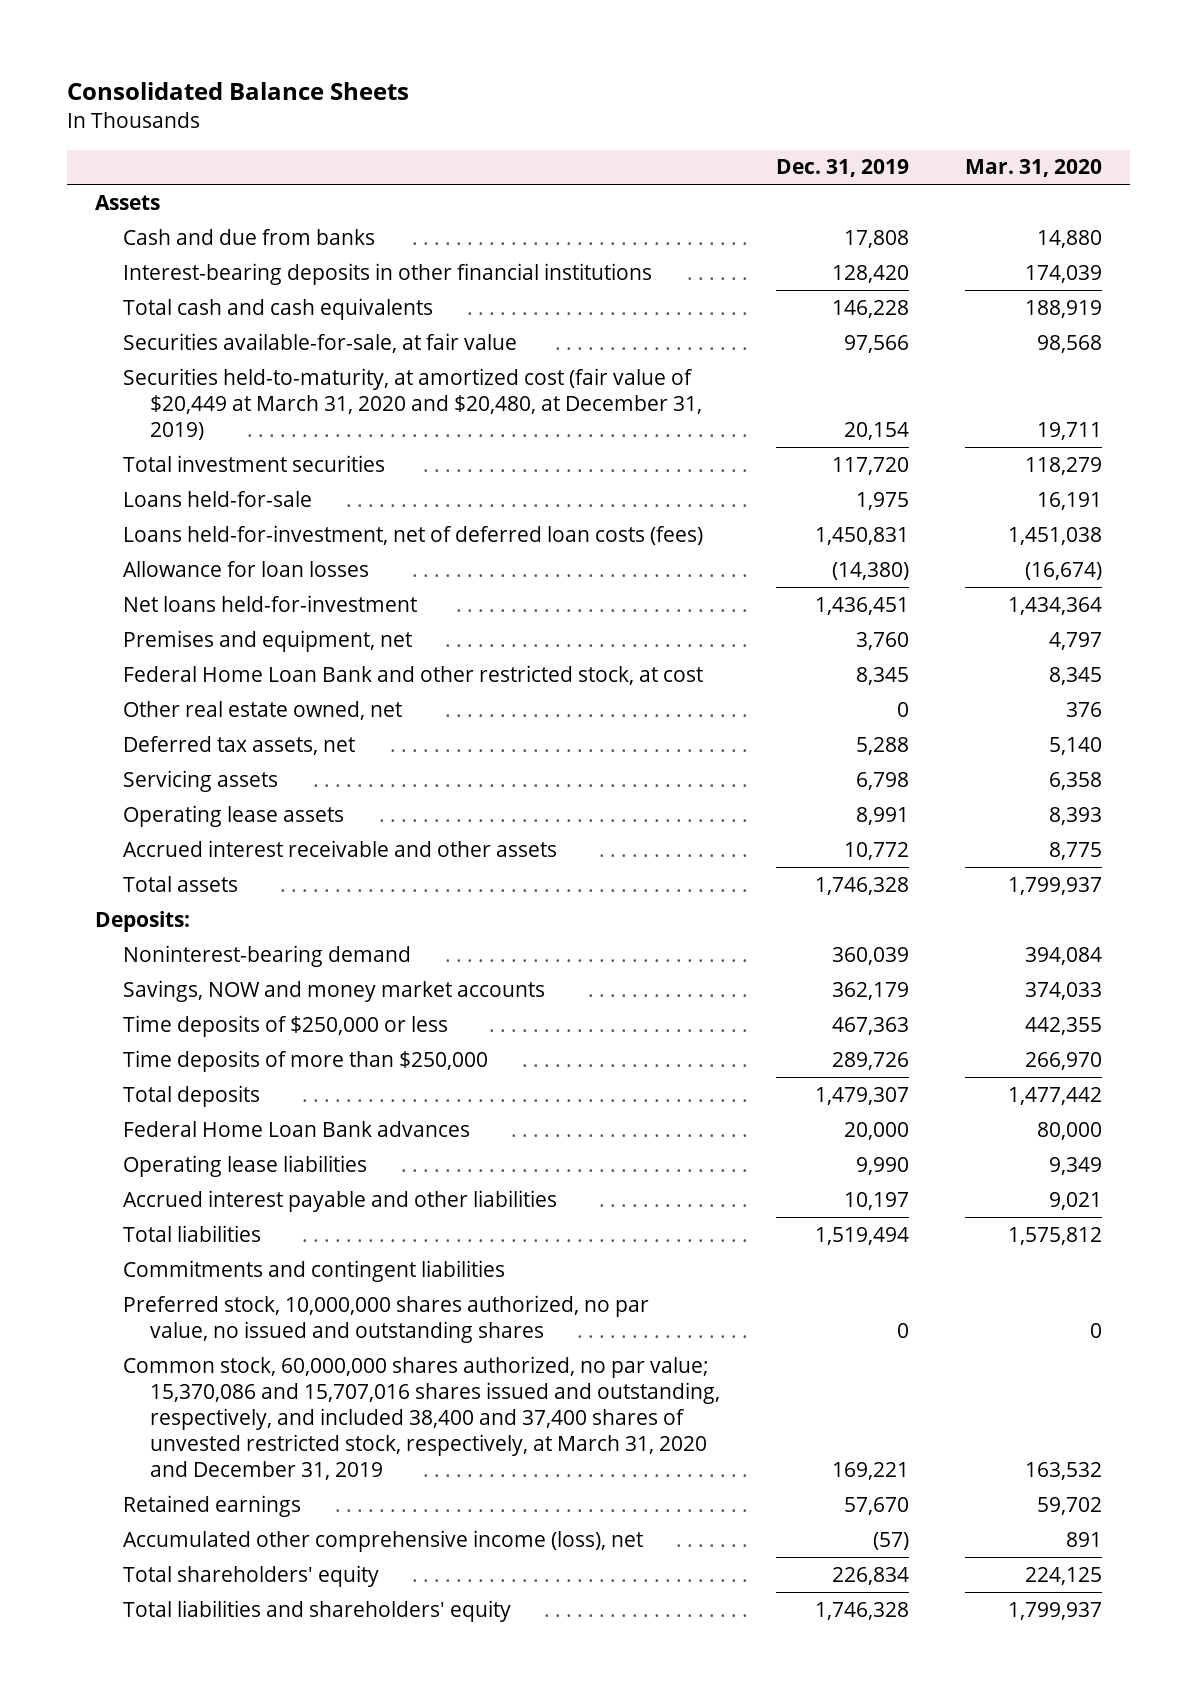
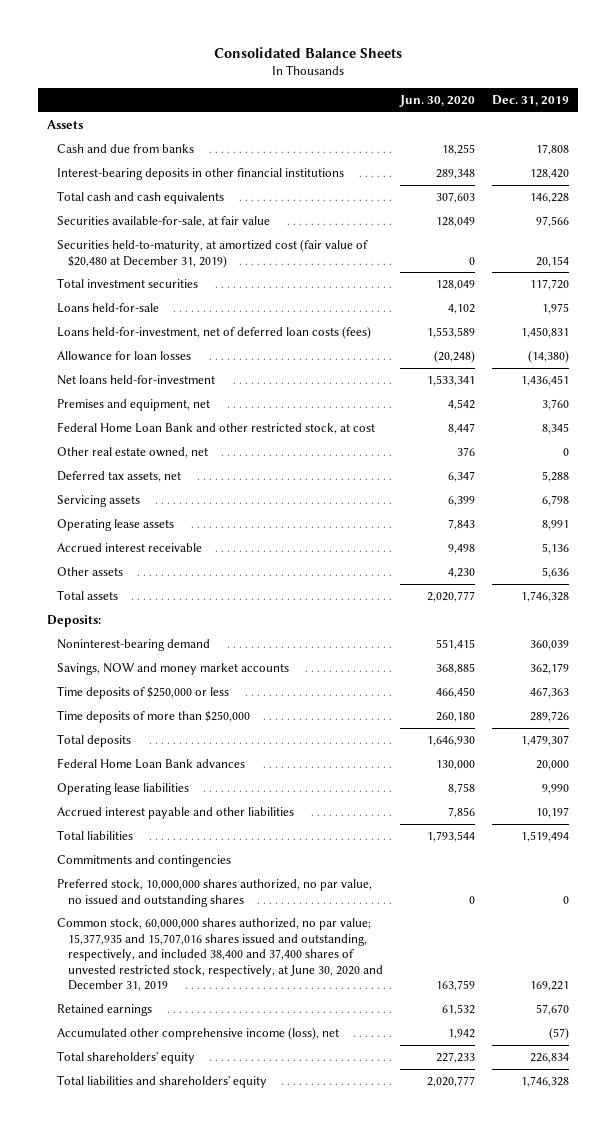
- | Dec. 31, 2019 | Mar. 31, 2020
+ | Jun. 30, 2020 | Dec. 31, 2019
- Securities held-to-maturity, at amortized cost (fair value of $20,449 at March 31, 2020 and $20,480, at December 31, 2019) | 20,154 | 19,711
+ Securities held-to-maturity, at amortized cost (fair value of $20,480 at December 31, 2019) | 0 | 20,154
- Accrued interest receivable and other assets | 10,772 | 8,775
+ Accrued interest receivable | 9,498 | 5,136
+ Other assets | 4,230 | 5,636
- Commitments and contingent liabilities
+ Commitments and contingencies
- Common stock, 60,000,000 shares authorized, no par value; 15,370,086 and 15,707,016 shares issued and outstanding, respectively, and included 38,400 and 37,400 shares of unvested restricted stock, respectively, at March 31, 2020 and December 31, 2019 | 169,221 | 163,532
+ Common stock, 60,000,000 shares authorized, no par value; 15,377,935 and 15,707,016 shares issued and outstanding, respectively, and included 38,400 and 37,400 shares of unvested restricted stock, respectively, at June 30, 2020 and December 31, 2019 | 163,759 | 169,221

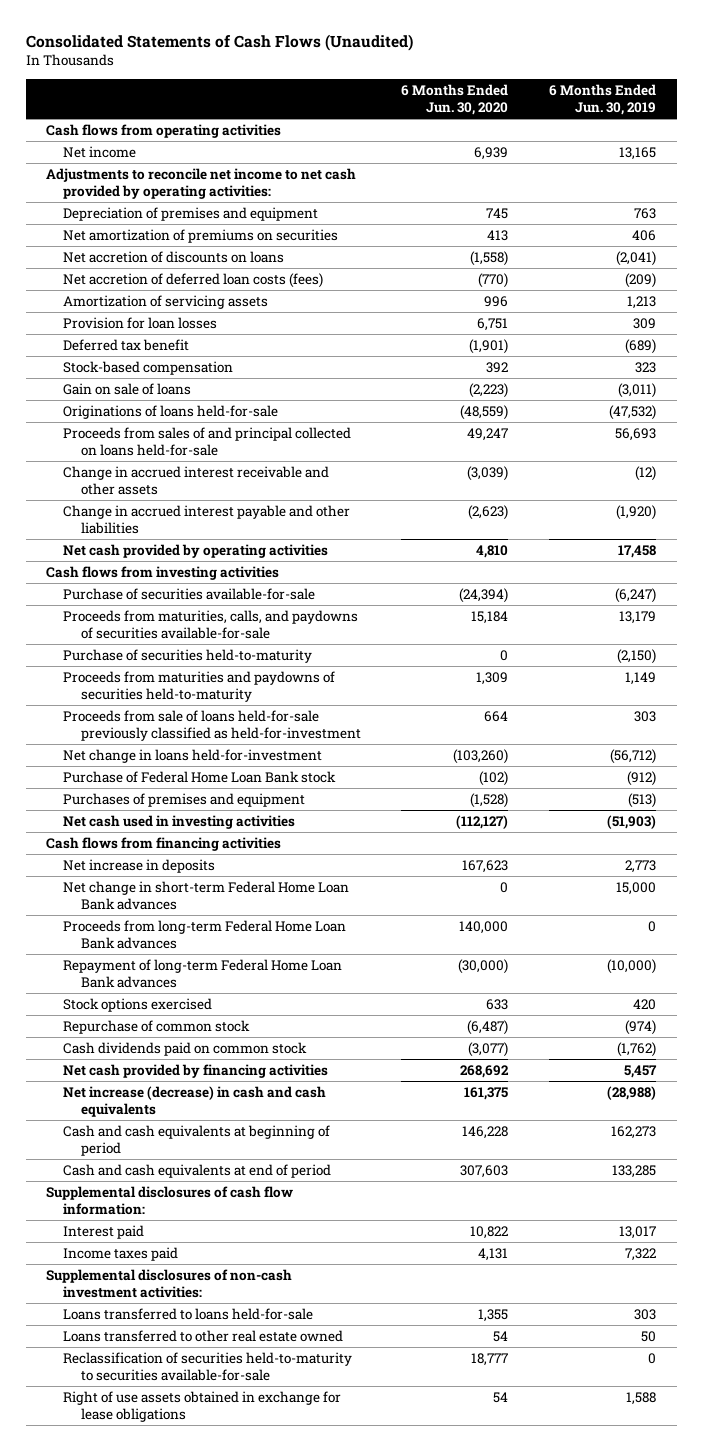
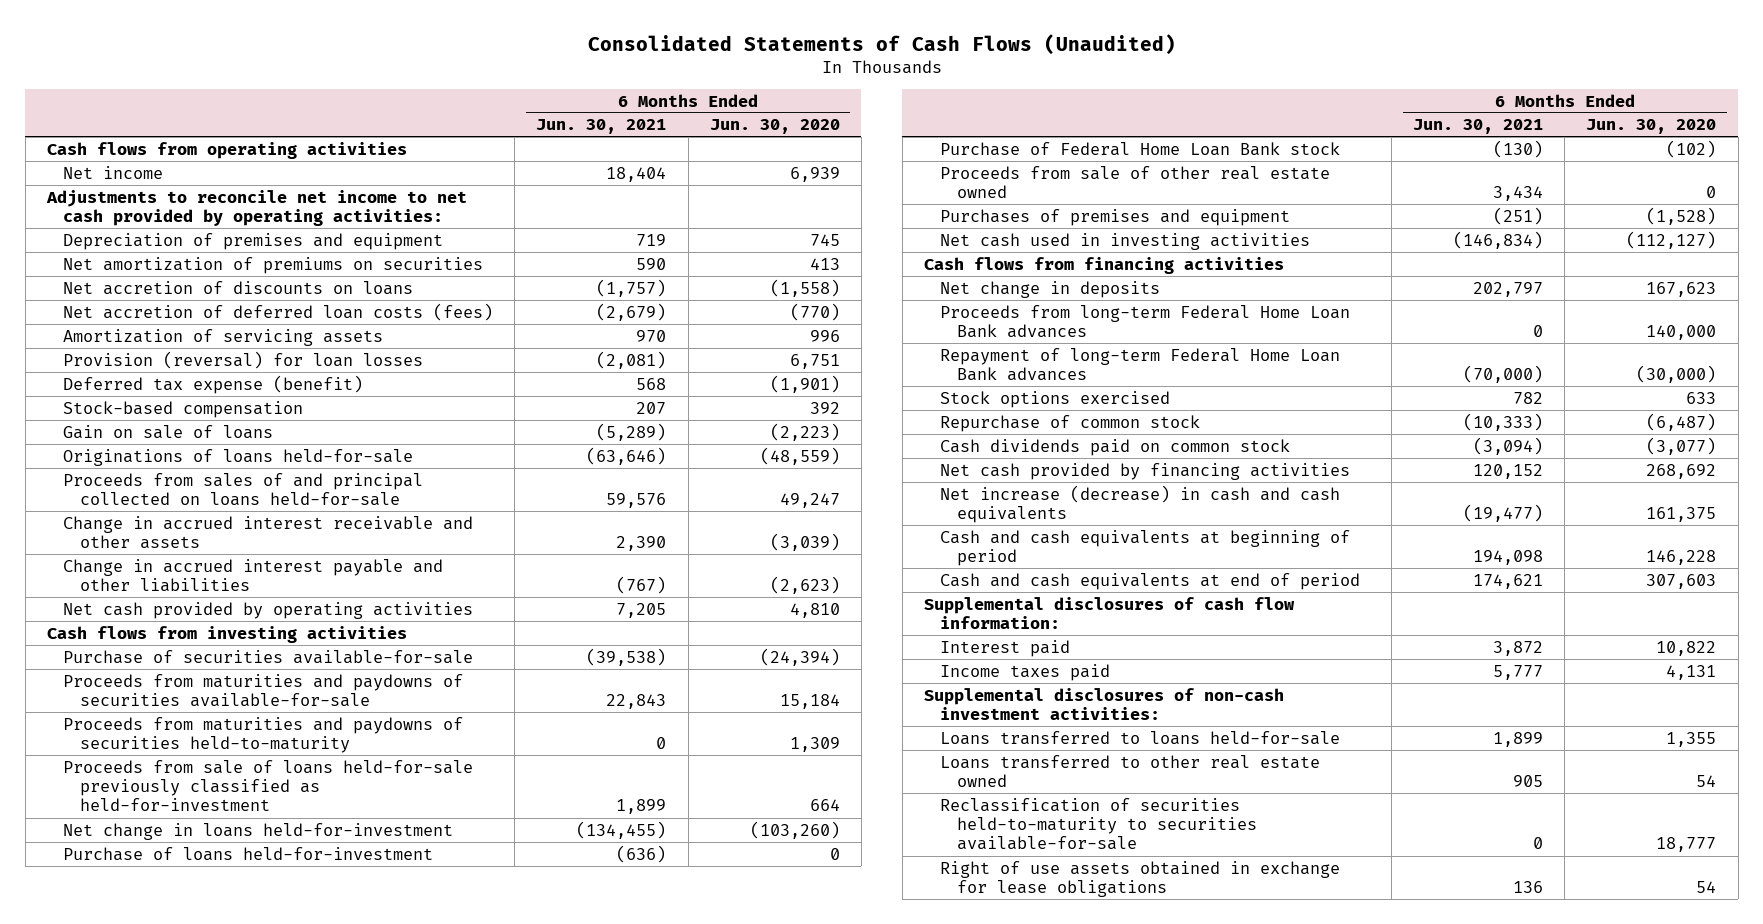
- | 6 Months Ended Jun. 30, 2020 | 6 Months Ended Jun. 30, 2019
+ | 6 Months Ended Jun. 30, 2021 | 6 Months Ended Jun. 30, 2020
- Provision for loan losses | 6,751 | 309
- Deferred tax benefit | (1,901) | (689)
+ Provision (reversal) for loan losses | (2,081) | 6,751
+ Deferred tax expense (benefit) | 568 | (1,901)
- Proceeds from maturities, calls, and paydowns of securities available-for-sale | 15,184 | 13,179
- Purchase of securities held-to-maturity | 0 | (2,150)
+ Proceeds from maturities and paydowns of securities available-for-sale | 22,843 | 15,184
+ Purchase of loans held-for-investment | (636) | 0
+ Proceeds from sale of other real estate owned | 3,434 | 0
- Net increase in deposits | 167,623 | 2,773
- Net change in short-term Federal Home Loan Bank advances | 0 | 15,000
+ Net change in deposits | 202,797 | 167,623

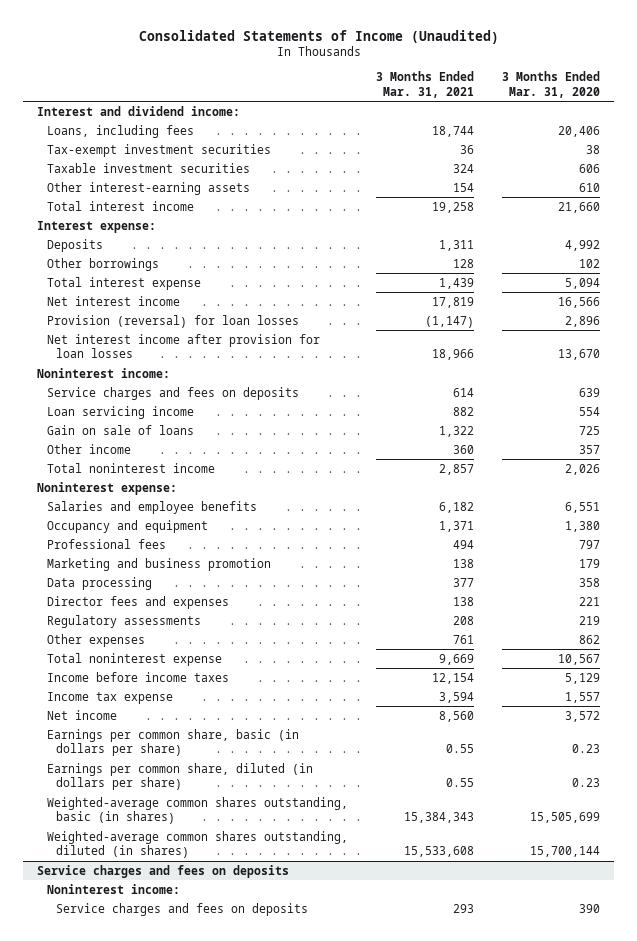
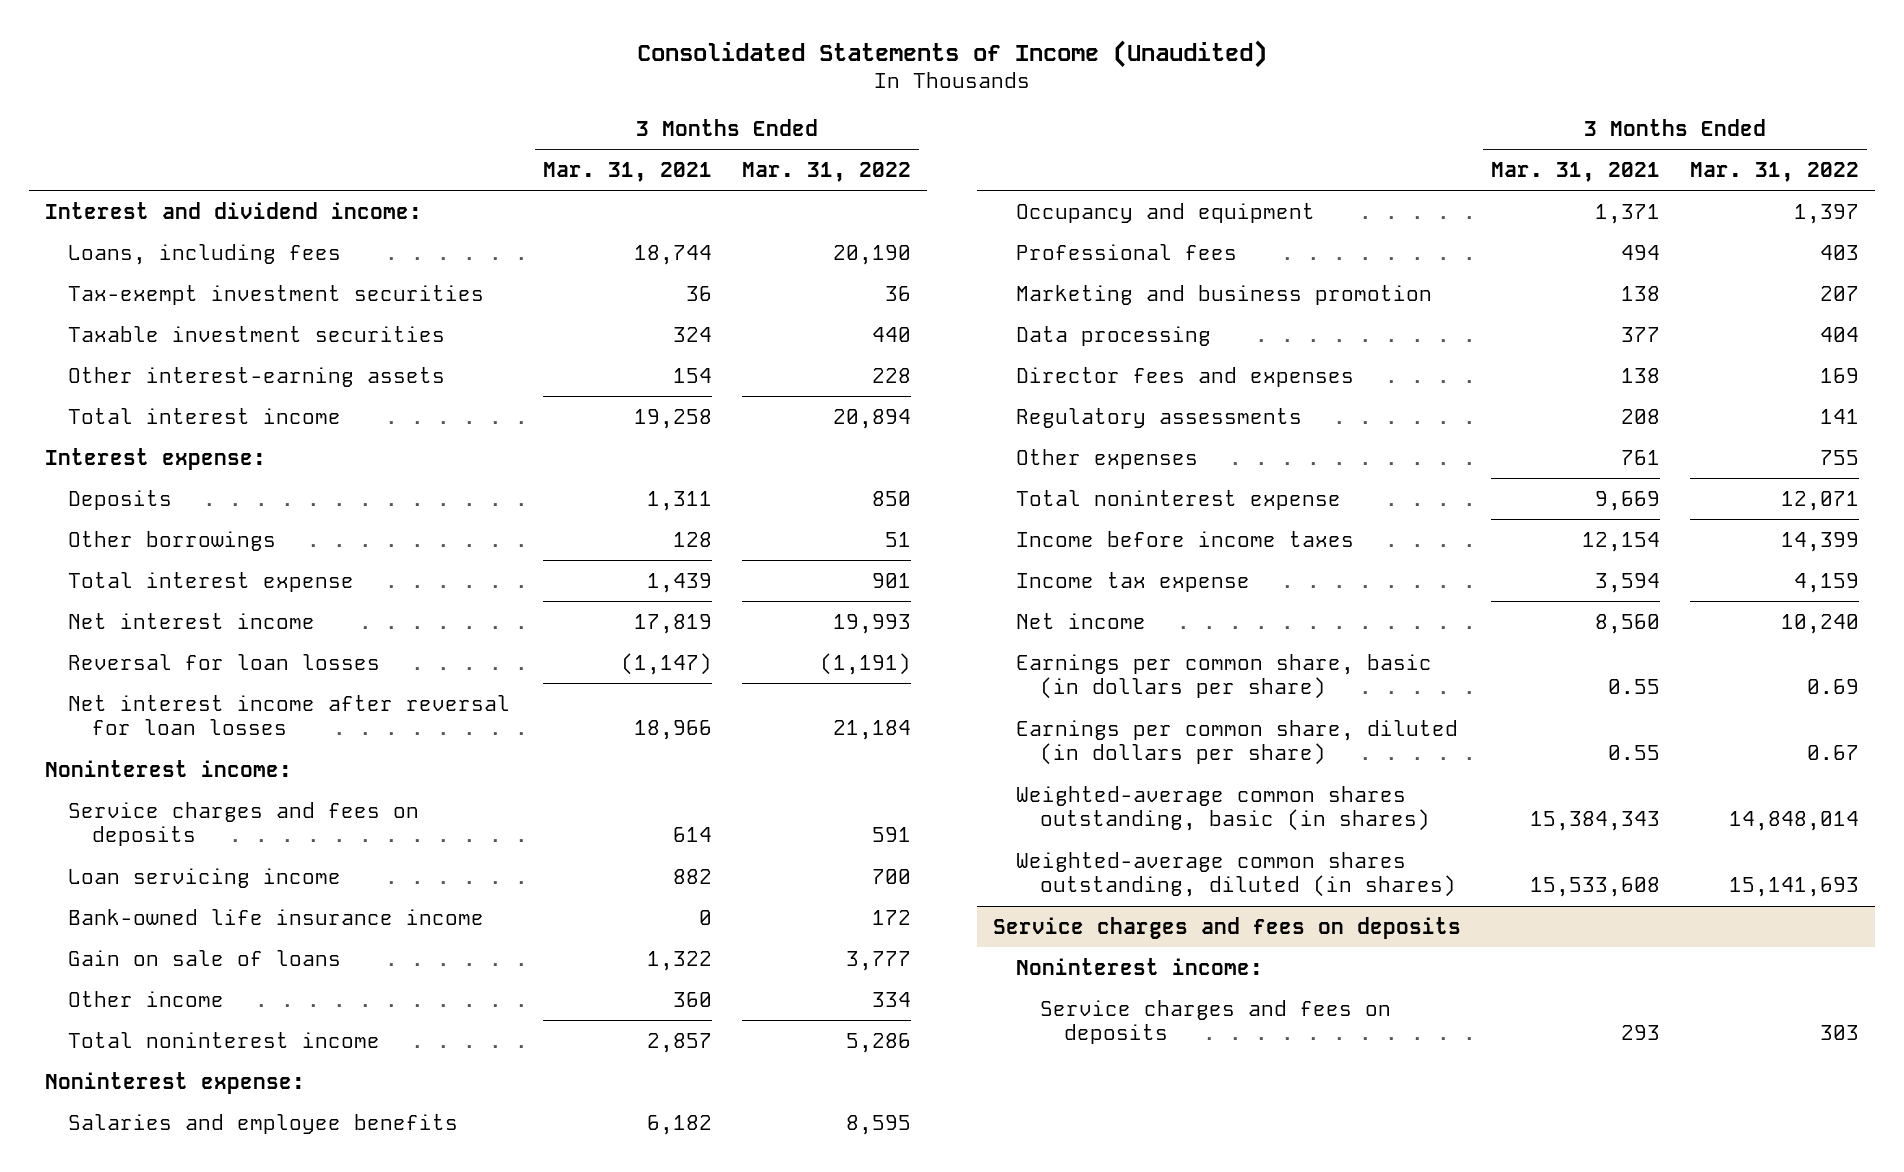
- | 3 Months Ended Mar. 31, 2021 | 3 Months Ended Mar. 31, 2020
+ | 3 Months Ended Mar. 31, 2021 | 3 Months Ended Mar. 31, 2022
- Provision (reversal) for loan losses | (1,147) | 2,896
- Net interest income after provision for loan losses | 18,966 | 13,670
+ Reversal for loan losses | (1,147) | (1,191)
+ Net interest income after reversal for loan losses | 18,966 | 21,184
+ Bank-owned life insurance income | 0 | 172

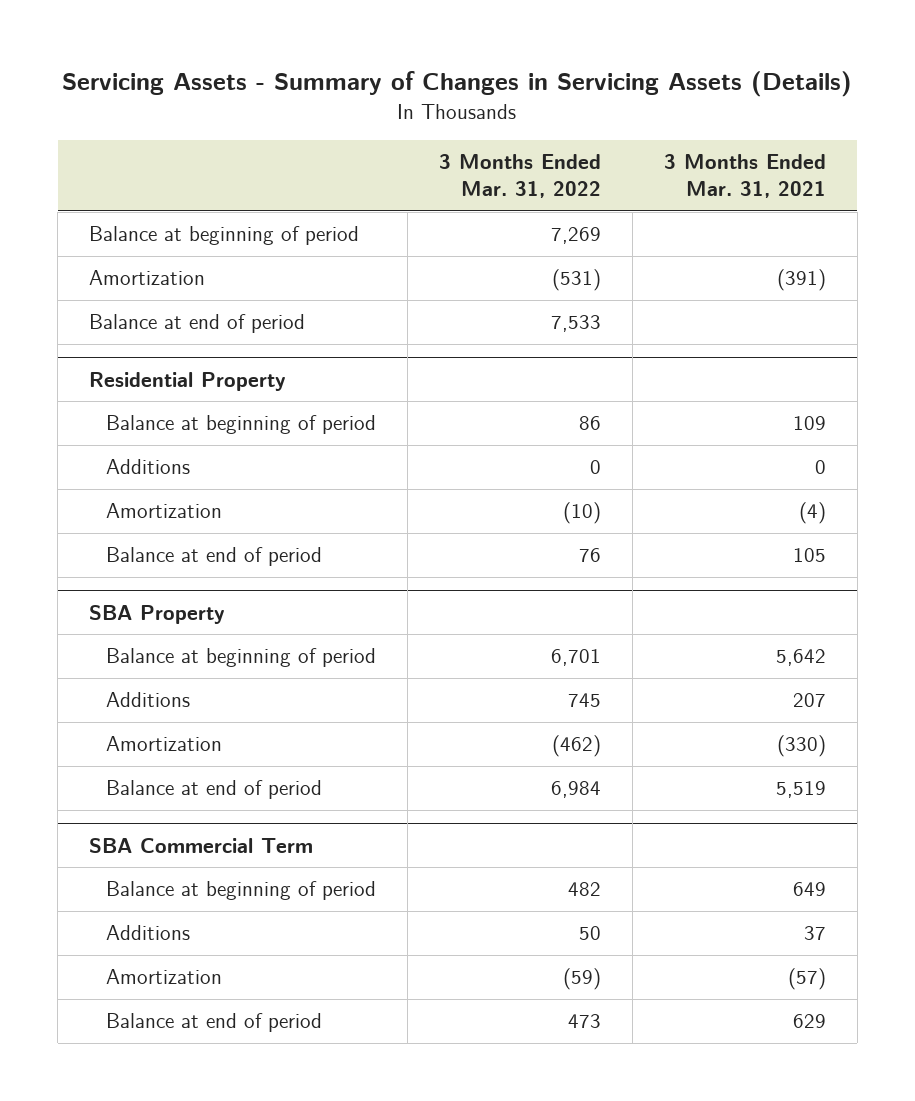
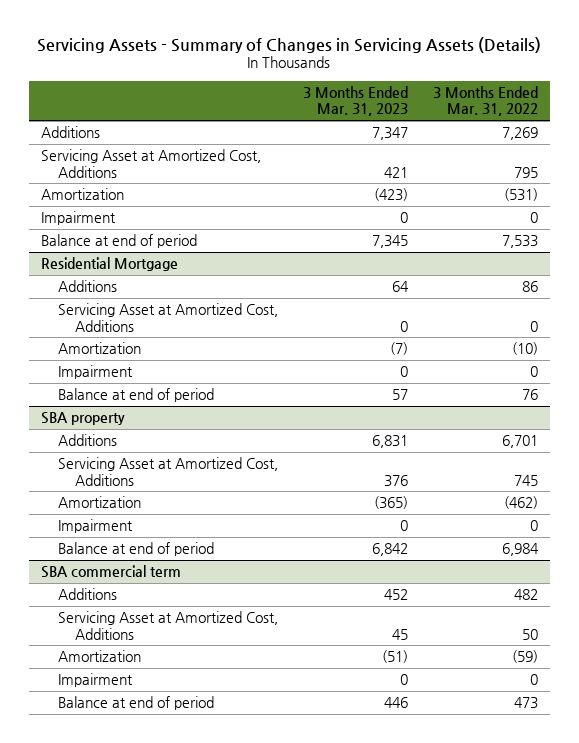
- | 3 Months Ended Mar. 31, 2022 | 3 Months Ended Mar. 31, 2021
+ | 3 Months Ended Mar. 31, 2023 | 3 Months Ended Mar. 31, 2022
- Balance at beginning of period | 7,269 |
+ Additions | 7,347 | 7,269
+ Servicing Asset at Amortized Cost, Additions | 421 | 795
+ Impairment | 0 | 0
- Residential Property
- Balance at beginning of period | 86 | 109
- Additions | 0 | 0
+ Residential Mortgage
+ Additions | 64 | 86
+ Servicing Asset at Amortized Cost, Additions | 0 | 0
+ Impairment | 0 | 0
- SBA Property
- Balance at beginning of period | 6,701 | 5,642
- Additions | 745 | 207
+ SBA property
+ Additions | 6,831 | 6,701
+ Servicing Asset at Amortized Cost, Additions | 376 | 745
+ Impairment | 0 | 0
- SBA Commercial Term
- Balance at beginning of period | 482 | 649
- Additions | 50 | 37
+ SBA commercial term
+ Additions | 452 | 482
+ Servicing Asset at Amortized Cost, Additions | 45 | 50
+ Impairment | 0 | 0

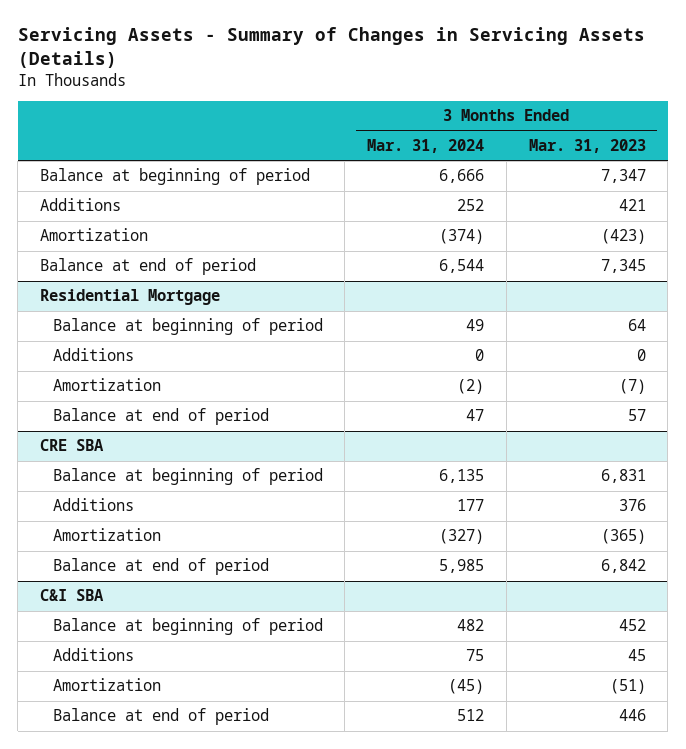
- | 3 Months Ended Mar. 31, 2023 | 3 Months Ended Mar. 31, 2022
+ | 3 Months Ended Mar. 31, 2024 | 3 Months Ended Mar. 31, 2023
- Additions | 7,347 | 7,269
- Servicing Asset at Amortized Cost, Additions | 421 | 795
+ Balance at beginning of period | 6,666 | 7,347
+ Additions | 252 | 421
- Impairment | 0 | 0
@ Residential Mortgage
- Additions | 64 | 86
- Servicing Asset at Amortized Cost, Additions | 0 | 0
+ Balance at beginning of period | 49 | 64
+ Additions | 0 | 0
- Impairment | 0 | 0
- SBA property
- Additions | 6,831 | 6,701
- Servicing Asset at Amortized Cost, Additions | 376 | 745
+ CRE SBA
+ Balance at beginning of period | 6,135 | 6,831
+ Additions | 177 | 376
- Impairment | 0 | 0
- SBA commercial term
- Additions | 452 | 482
- Servicing Asset at Amortized Cost, Additions | 45 | 50
+ C&I SBA
+ Balance at beginning of period | 482 | 452
+ Additions | 75 | 45
- Impairment | 0 | 0

